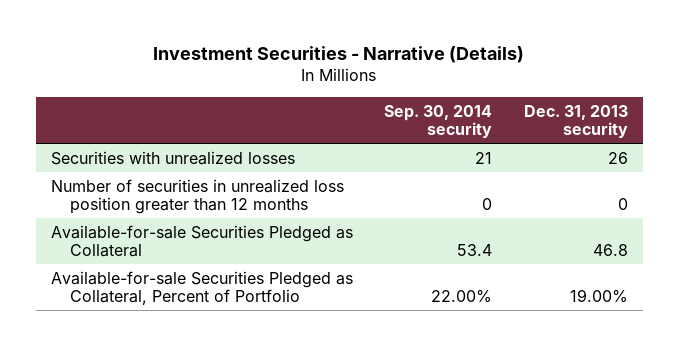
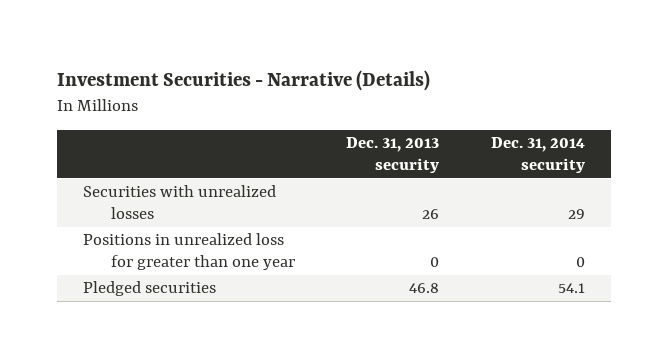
- | Sep. 30, 2014 security | Dec. 31, 2013 security
+ | Dec. 31, 2013 security | Dec. 31, 2014 security
- Number of securities in unrealized loss position greater than 12 months | 0 | 0
- Available-for-sale Securities Pledged as Collateral | 53.4 | 46.8
- Available-for-sale Securities Pledged as Collateral, Percent of Portfolio | 22.00% | 19.00%
+ Positions in unrealized loss for greater than one year | 0 | 0
+ Pledged securities | 46.8 | 54.1

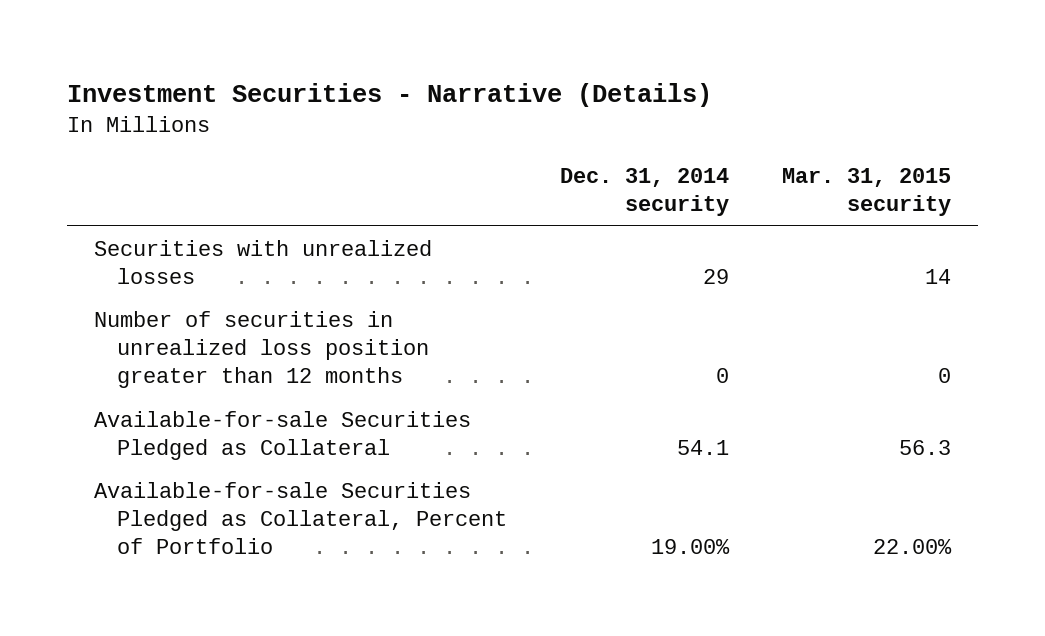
- | Dec. 31, 2013 security | Dec. 31, 2014 security
+ | Dec. 31, 2014 security | Mar. 31, 2015 security
- Positions in unrealized loss for greater than one year | 0 | 0
- Pledged securities | 46.8 | 54.1
+ Number of securities in unrealized loss position greater than 12 months | 0 | 0
+ Available-for-sale Securities Pledged as Collateral | 54.1 | 56.3
+ Available-for-sale Securities Pledged as Collateral, Percent of Portfolio | 19.00% | 22.00%

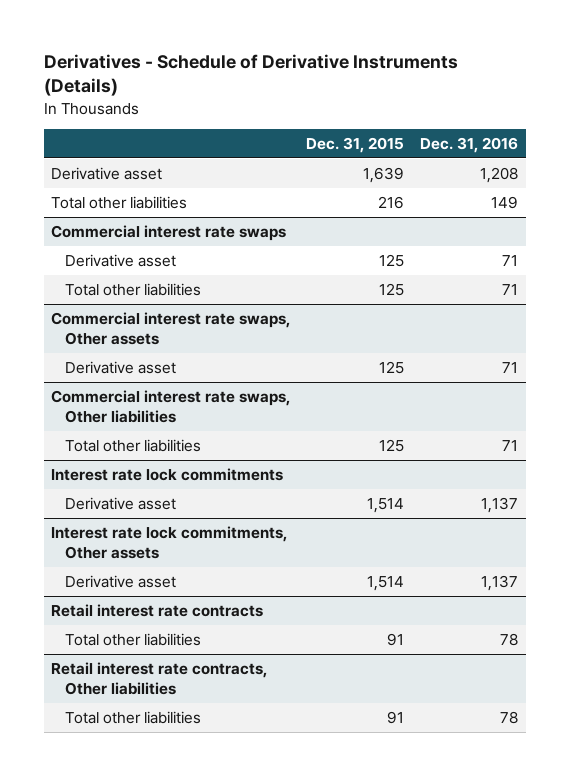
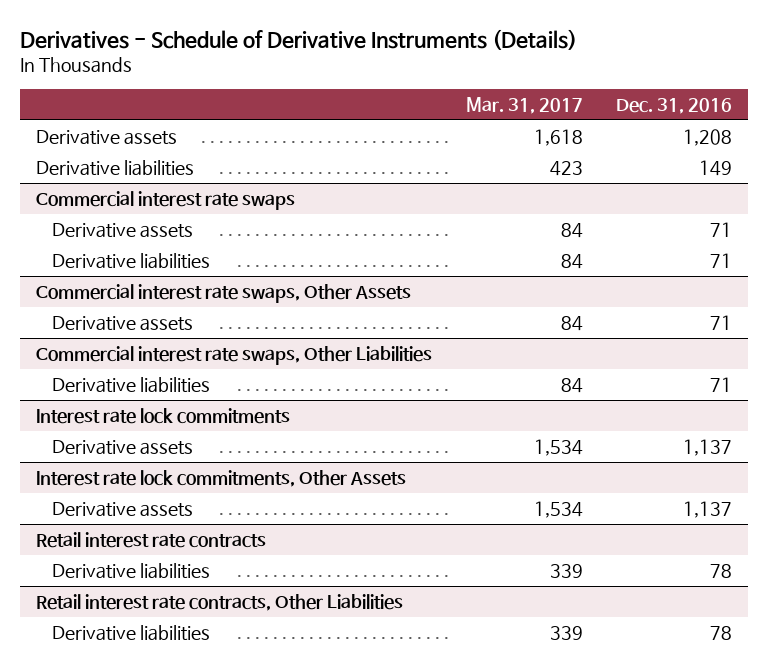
- | Dec. 31, 2015 | Dec. 31, 2016
+ | Mar. 31, 2017 | Dec. 31, 2016
- Derivative asset | 1,639 | 1,208
- Total other liabilities | 216 | 149
+ Derivative assets | 1,618 | 1,208
+ Derivative liabilities | 423 | 149
@ Commercial interest rate swaps
- Derivative asset | 125 | 71
- Total other liabilities | 125 | 71
- Commercial interest rate swaps, Other assets
- Derivative asset | 125 | 71
- Commercial interest rate swaps, Other liabilities
- Total other liabilities | 125 | 71
@ Commercial interest rate swaps
+ Derivative assets | 84 | 71
+ Derivative liabilities | 84 | 71
+ Commercial interest rate swaps, Other Assets
+ Derivative assets | 84 | 71
+ Commercial interest rate swaps, Other Liabilities
+ Derivative liabilities | 84 | 71
@ Interest rate lock commitments
- Derivative asset | 1,514 | 1,137
- Interest rate lock commitments, Other assets
- Derivative asset | 1,514 | 1,137
@ Interest rate lock commitments
+ Derivative assets | 1,534 | 1,137
+ Interest rate lock commitments, Other Assets
+ Derivative assets | 1,534 | 1,137
@ Retail interest rate contracts
- Total other liabilities | 91 | 78
- Retail interest rate contracts, Other liabilities
- Total other liabilities | 91 | 78
@ Retail interest rate contracts
+ Derivative liabilities | 339 | 78
+ Retail interest rate contracts, Other Liabilities
+ Derivative liabilities | 339 | 78

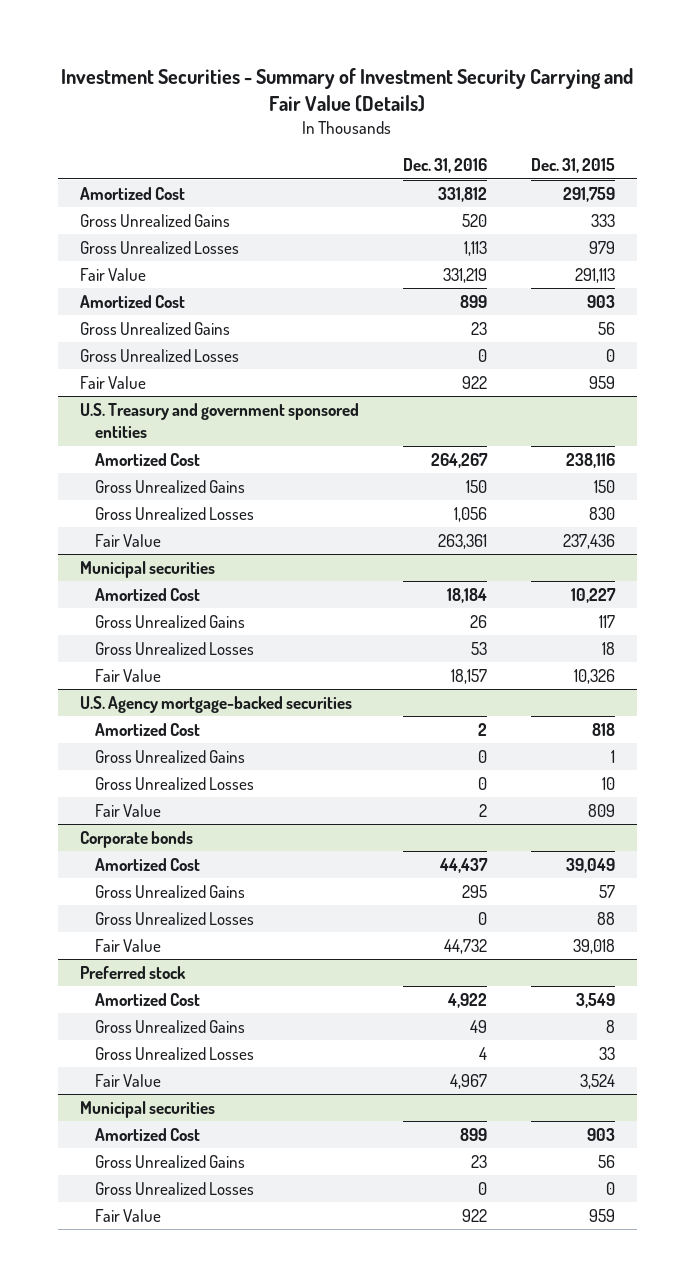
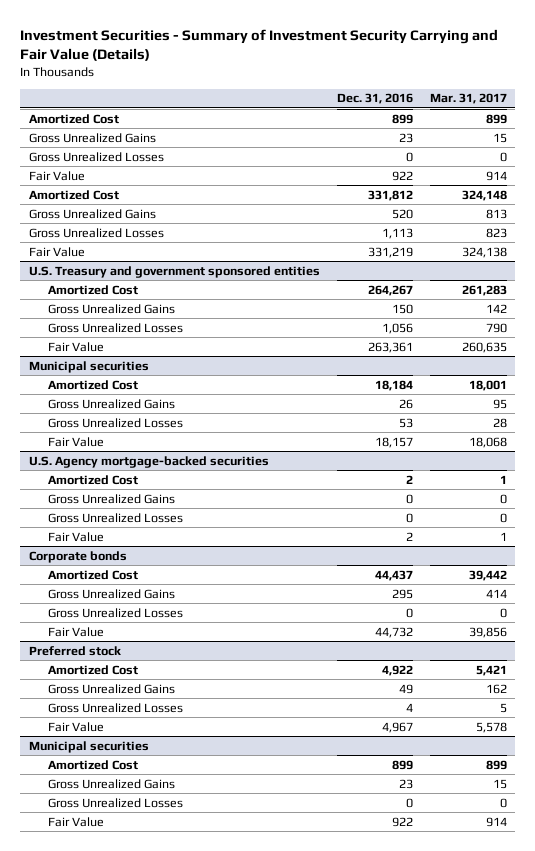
- | Dec. 31, 2016 | Dec. 31, 2015
+ | Dec. 31, 2016 | Mar. 31, 2017
moved down: Amortized Cost | 331,812 | 324,148
moved down: Gross Unrealized Gains | 520 | 813
moved down: Gross Unrealized Losses | 1,113 | 823
moved down: Fair Value | 331,219 | 324,138

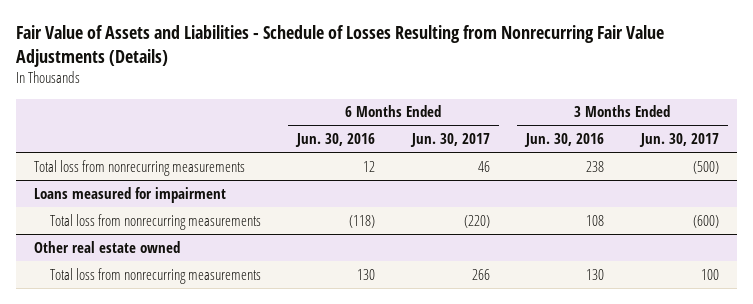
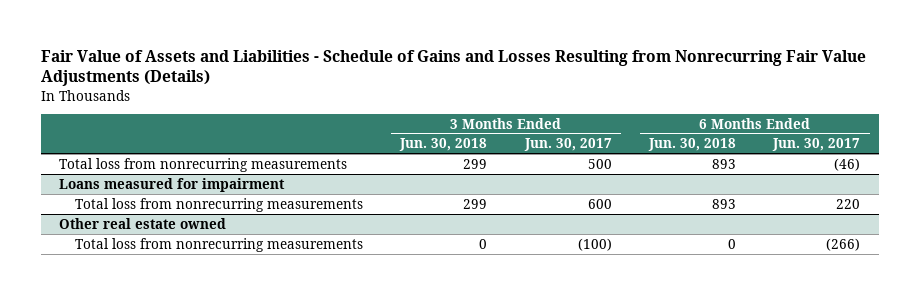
- Fair Value of Assets and Liabilities - Schedule of Losses Resulting from Nonrecurring Fair Value Adjustments (Details)
+ Fair Value of Assets and Liabilities - Schedule of Gains and Losses Resulting from Nonrecurring Fair Value Adjustments (Details)
- | 6 Months Ended Jun. 30, 2016 | 6 Months Ended Jun. 30, 2017 | 3 Months Ended Jun. 30, 2016 | 3 Months Ended Jun. 30, 2017
+ | 3 Months Ended Jun. 30, 2018 | 3 Months Ended Jun. 30, 2017 | 6 Months Ended Jun. 30, 2018 | 6 Months Ended Jun. 30, 2017
- Total loss from nonrecurring measurements | 12 | 46 | 238 | (500)
+ Total loss from nonrecurring measurements | 299 | 500 | 893 | (46)
@ Loans measured for impairment
- Total loss from nonrecurring measurements | (118) | (220) | 108 | (600)
+ Total loss from nonrecurring measurements | 299 | 600 | 893 | 220
@ Other real estate owned
- Total loss from nonrecurring measurements | 130 | 266 | 130 | 100
+ Total loss from nonrecurring measurements | 0 | (100) | 0 | (266)

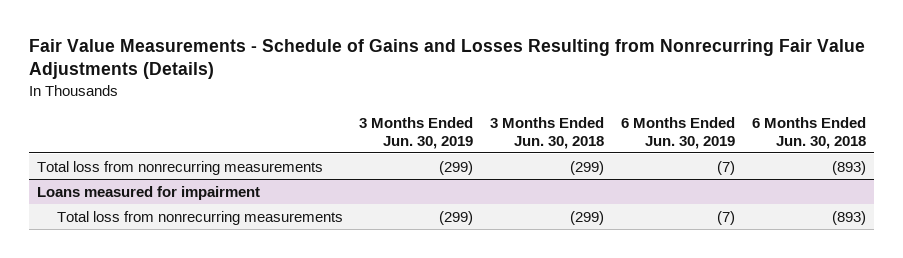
- Fair Value of Assets and Liabilities - Schedule of Gains and Losses Resulting from Nonrecurring Fair Value Adjustments (Details)
+ Fair Value Measurements - Schedule of Gains and Losses Resulting from Nonrecurring Fair Value Adjustments (Details)
- | 3 Months Ended Jun. 30, 2018 | 3 Months Ended Jun. 30, 2017 | 6 Months Ended Jun. 30, 2018 | 6 Months Ended Jun. 30, 2017
+ | 3 Months Ended Jun. 30, 2019 | 3 Months Ended Jun. 30, 2018 | 6 Months Ended Jun. 30, 2019 | 6 Months Ended Jun. 30, 2018
- Total loss from nonrecurring measurements | 299 | 500 | 893 | (46)
+ Total loss from nonrecurring measurements | (299) | (299) | (7) | (893)
@ Loans measured for impairment
- Total loss from nonrecurring measurements | 299 | 600 | 893 | 220
- Other real estate owned
- Total loss from nonrecurring measurements | 0 | (100) | 0 | (266)
@ Loans measured for impairment
+ Total loss from nonrecurring measurements | (299) | (299) | (7) | (893)

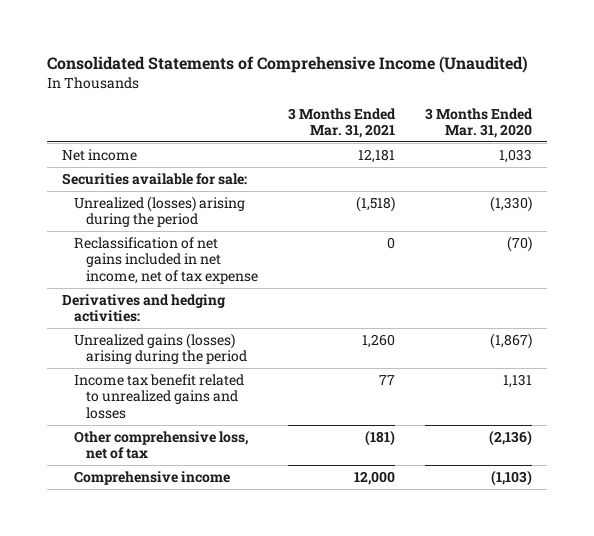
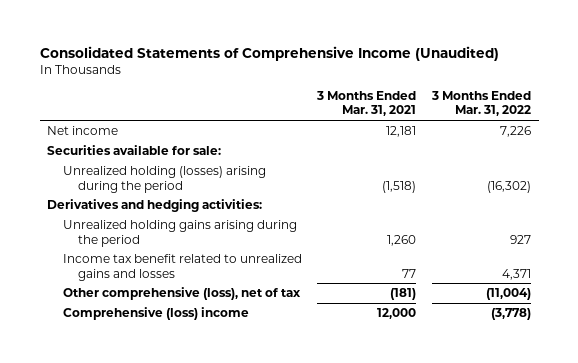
- | 3 Months Ended Mar. 31, 2021 | 3 Months Ended Mar. 31, 2020
+ | 3 Months Ended Mar. 31, 2021 | 3 Months Ended Mar. 31, 2022
- Unrealized (losses) arising during the period | (1,518) | (1,330)
- Reclassification of net gains included in net income, net of tax expense | 0 | (70)
+ Unrealized holding (losses) arising during the period | (1,518) | (16,302)
- Unrealized gains (losses) arising during the period | 1,260 | (1,867)
+ Unrealized holding gains arising during the period | 1,260 | 927
- Other comprehensive loss, net of tax | (181) | (2,136)
- Comprehensive income | 12,000 | (1,103)
+ Other comprehensive (loss), net of tax | (181) | (11,004)
+ Comprehensive (loss) income | 12,000 | (3,778)

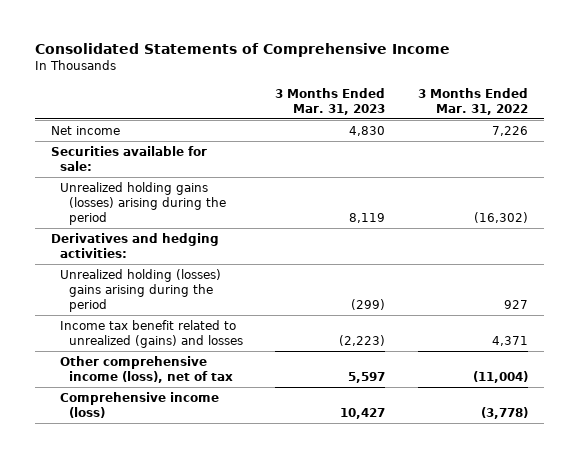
- Consolidated Statements of Comprehensive Income (Unaudited)
+ Consolidated Statements of Comprehensive Income
- | 3 Months Ended Mar. 31, 2021 | 3 Months Ended Mar. 31, 2022
+ | 3 Months Ended Mar. 31, 2023 | 3 Months Ended Mar. 31, 2022
- Unrealized holding (losses) arising during the period | (1,518) | (16,302)
+ Unrealized holding gains (losses) arising during the period | 8,119 | (16,302)
- Unrealized holding gains arising during the period | 1,260 | 927
- Income tax benefit related to unrealized gains and losses | 77 | 4,371
- Other comprehensive (loss), net of tax | (181) | (11,004)
- Comprehensive (loss) income | 12,000 | (3,778)
+ Unrealized holding (losses) gains arising during the period | (299) | 927
+ Income tax benefit related to unrealized (gains) and losses | (2,223) | 4,371
+ Other comprehensive income (loss), net of tax | 5,597 | (11,004)
+ Comprehensive income (loss) | 10,427 | (3,778)

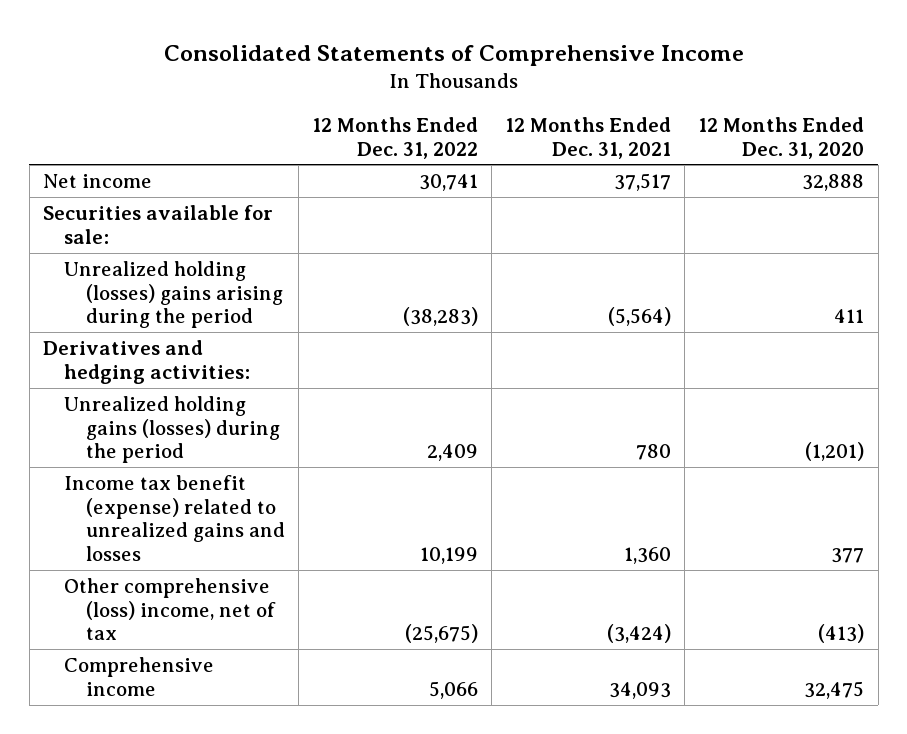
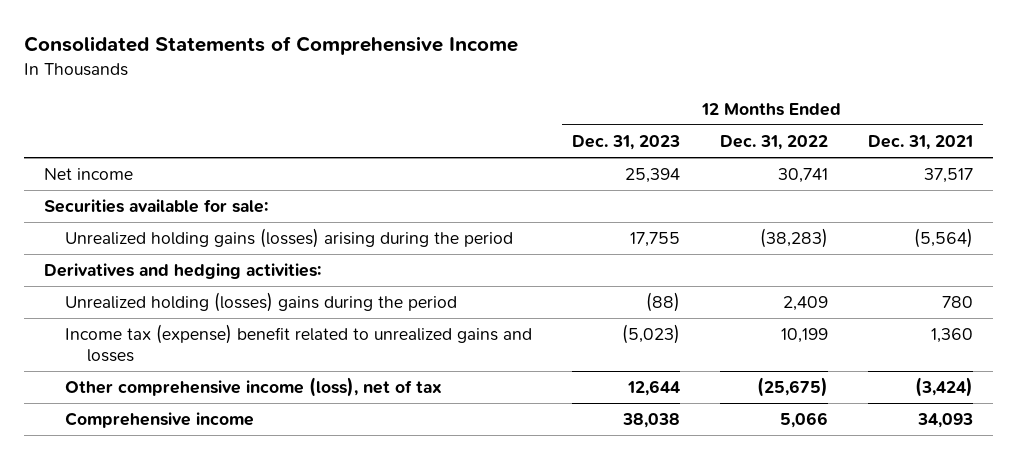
- | 12 Months Ended Dec. 31, 2022 | 12 Months Ended Dec. 31, 2021 | 12 Months Ended Dec. 31, 2020
+ | 12 Months Ended Dec. 31, 2023 | 12 Months Ended Dec. 31, 2022 | 12 Months Ended Dec. 31, 2021
- Unrealized holding (losses) gains arising during the period | (38,283) | (5,564) | 411
+ Unrealized holding gains (losses) arising during the period | 17,755 | (38,283) | (5,564)
- Unrealized holding gains (losses) during the period | 2,409 | 780 | (1,201)
- Income tax benefit (expense) related to unrealized gains and losses | 10,199 | 1,360 | 377
- Other comprehensive (loss) income, net of tax | (25,675) | (3,424) | (413)
+ Unrealized holding (losses) gains during the period | (88) | 2,409 | 780
+ Income tax (expense) benefit related to unrealized gains and losses | (5,023) | 10,199 | 1,360
+ Other comprehensive income (loss), net of tax | 12,644 | (25,675) | (3,424)

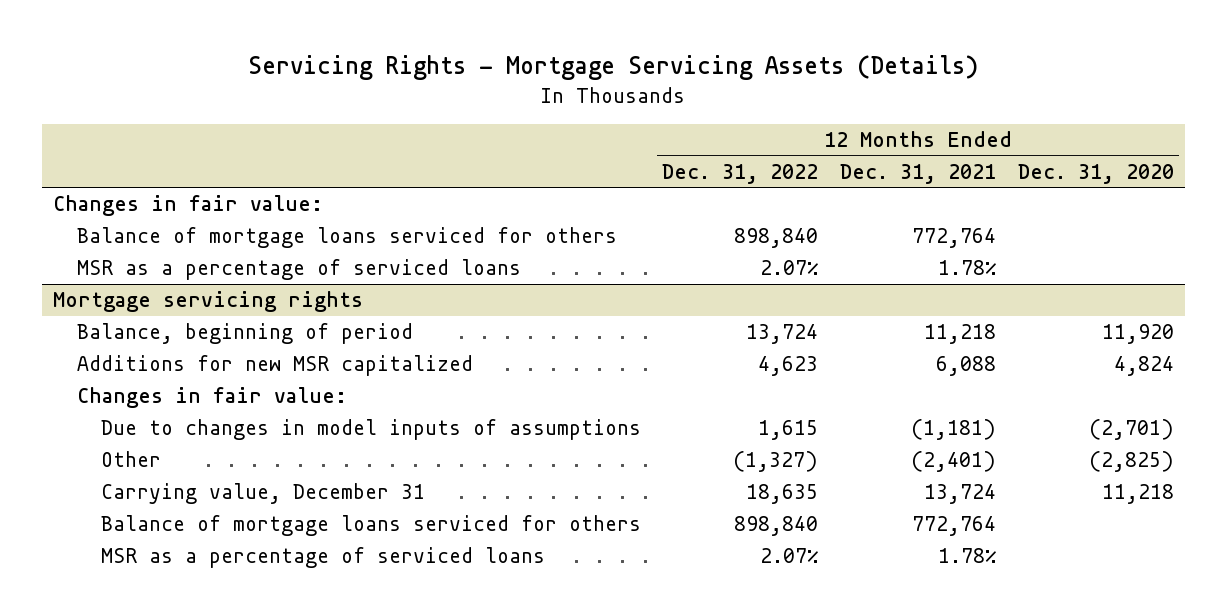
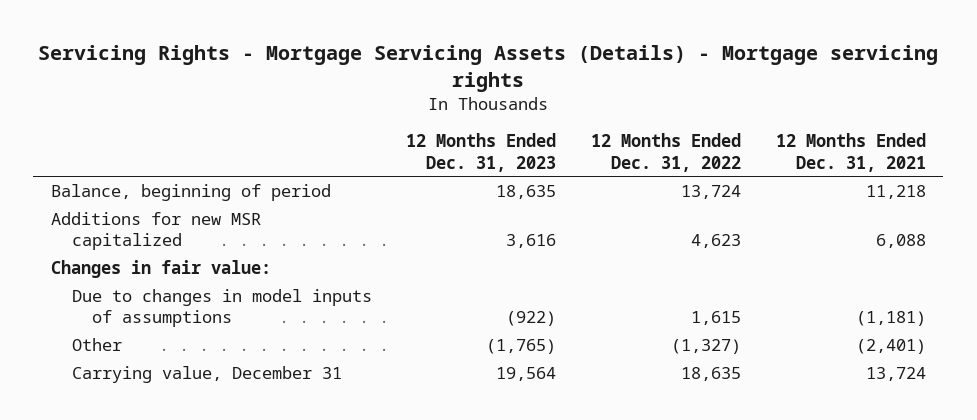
- Servicing Rights - Mortgage Servicing Assets (Details)
+ Servicing Rights - Mortgage Servicing Assets (Details) - Mortgage servicing rights
- | 12 Months Ended Dec. 31, 2022 | 12 Months Ended Dec. 31, 2021 | 12 Months Ended Dec. 31, 2020
+ | 12 Months Ended Dec. 31, 2023 | 12 Months Ended Dec. 31, 2022 | 12 Months Ended Dec. 31, 2021
- Changes in fair value:
- Balance of mortgage loans serviced for others | 898,840 | 772,764 |
- MSR as a percentage of serviced loans | 2.07% | 1.78% |
- Mortgage servicing rights
- Balance of mortgage loans serviced for others | 898,840 | 772,764 |
- MSR as a percentage of serviced loans | 2.07% | 1.78% |

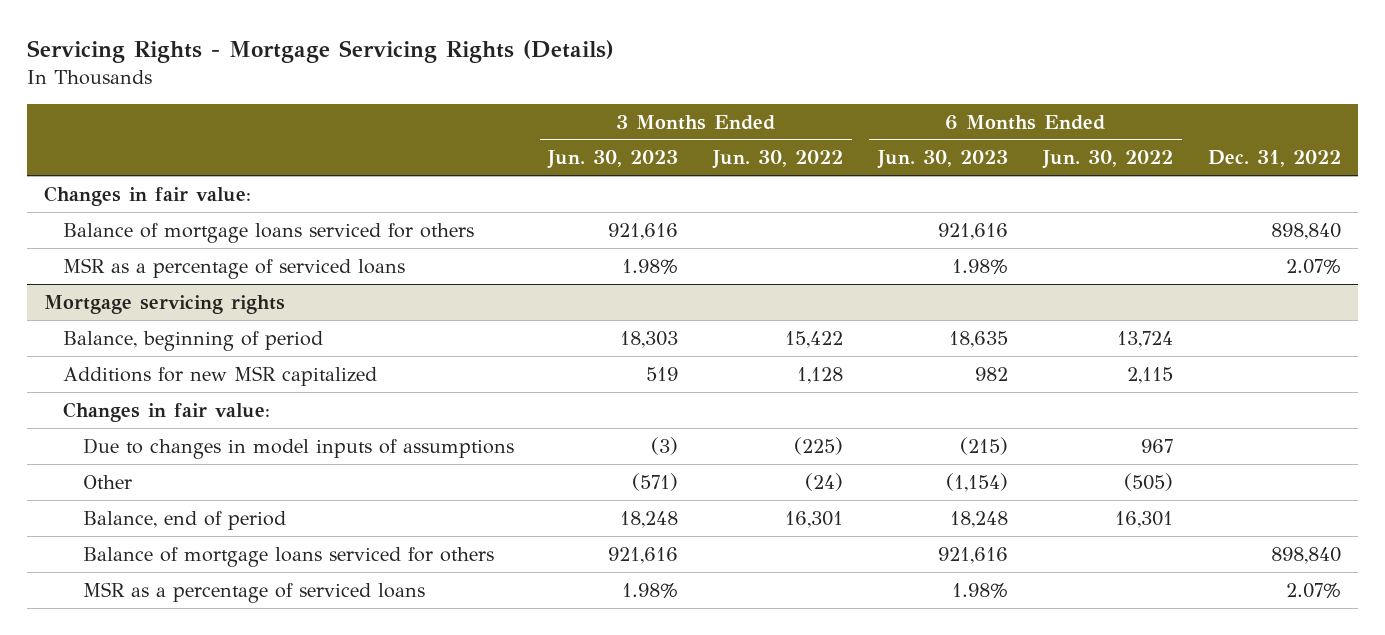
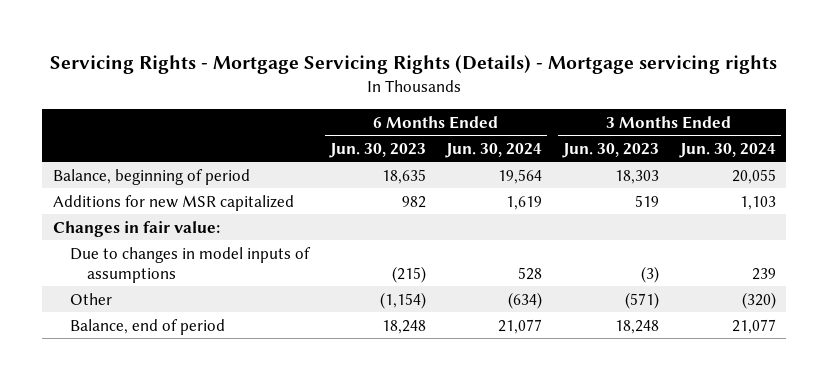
- Servicing Rights - Mortgage Servicing Rights (Details)
+ Servicing Rights - Mortgage Servicing Rights (Details) - Mortgage servicing rights
- | 3 Months Ended Jun. 30, 2023 | 3 Months Ended Jun. 30, 2022 | 6 Months Ended Jun. 30, 2023 | 6 Months Ended Jun. 30, 2022 | Dec. 31, 2022
+ | 6 Months Ended Jun. 30, 2023 | 6 Months Ended Jun. 30, 2024 | 3 Months Ended Jun. 30, 2023 | 3 Months Ended Jun. 30, 2024
- Changes in fair value:
- Balance of mortgage loans serviced for others | 921,616 | | 921,616 | | 898,840
- MSR as a percentage of serviced loans | 1.98% | | 1.98% | | 2.07%
- Mortgage servicing rights
- Balance of mortgage loans serviced for others | 921,616 | | 921,616 | | 898,840
- MSR as a percentage of serviced loans | 1.98% | | 1.98% | | 2.07%

